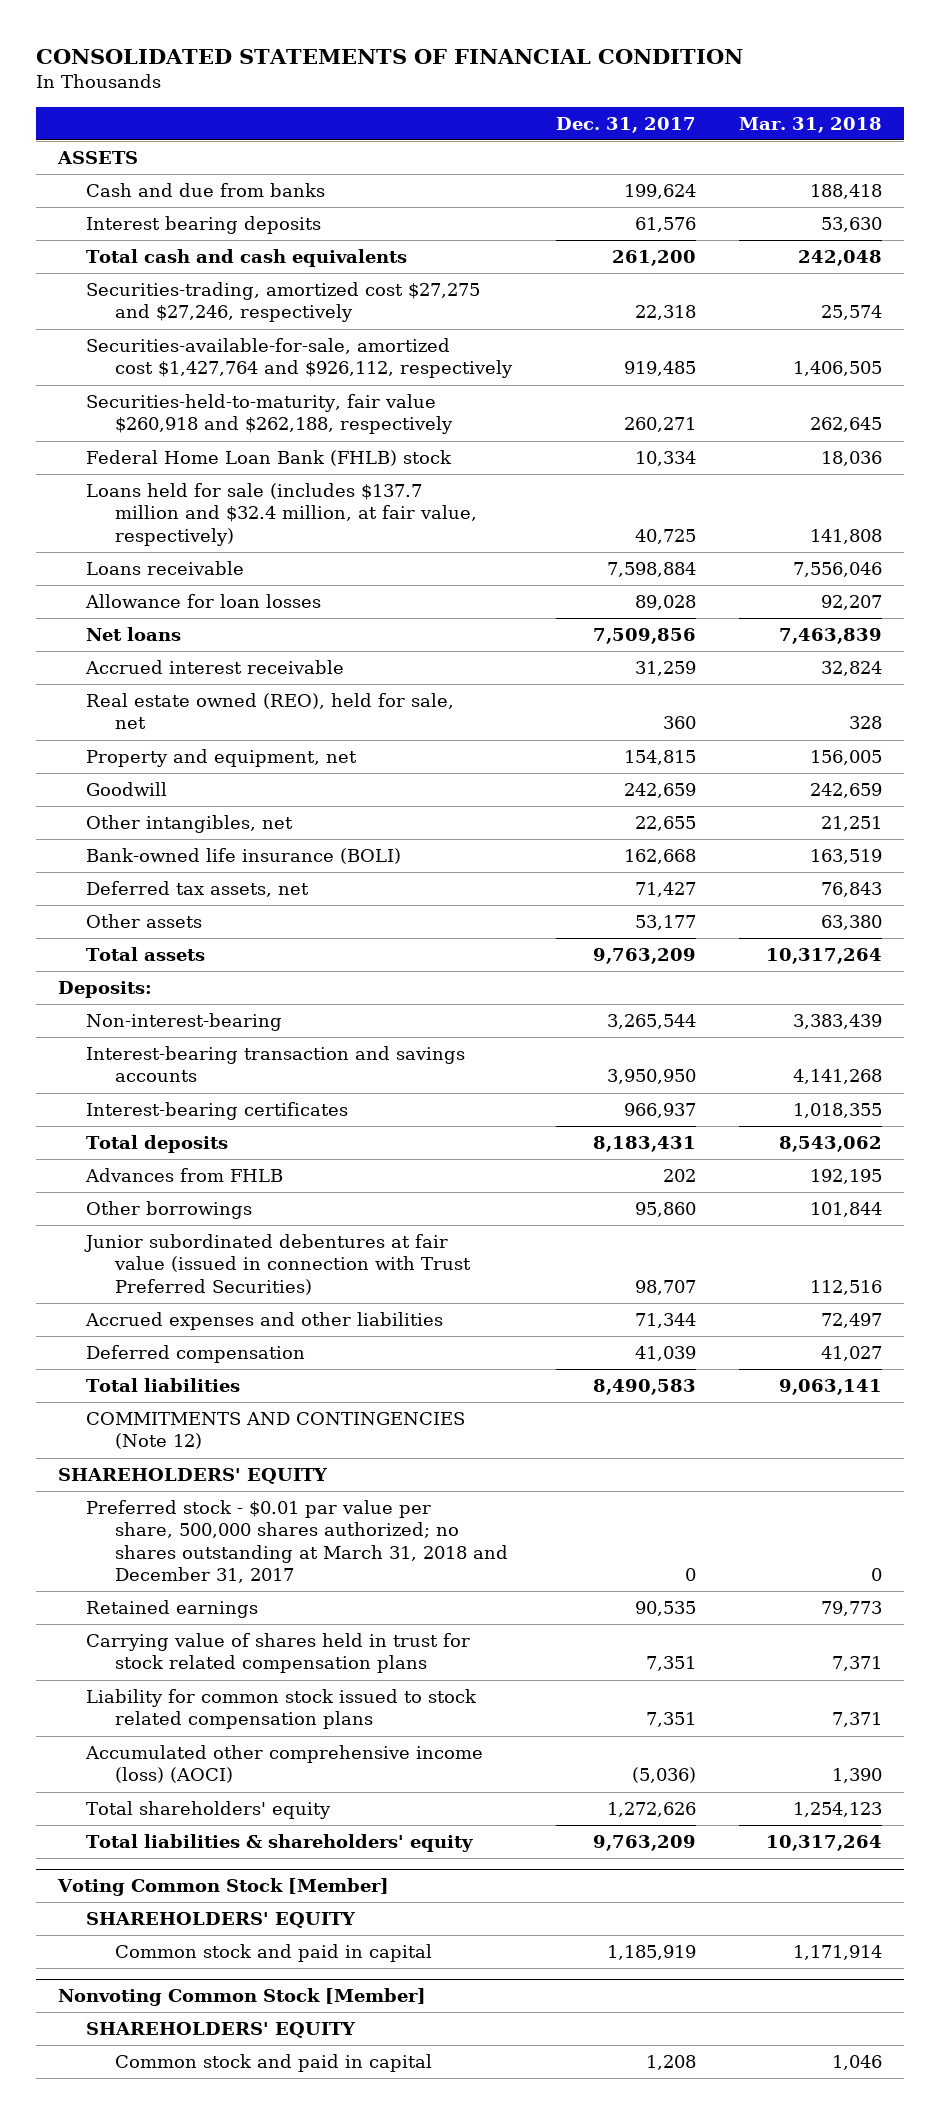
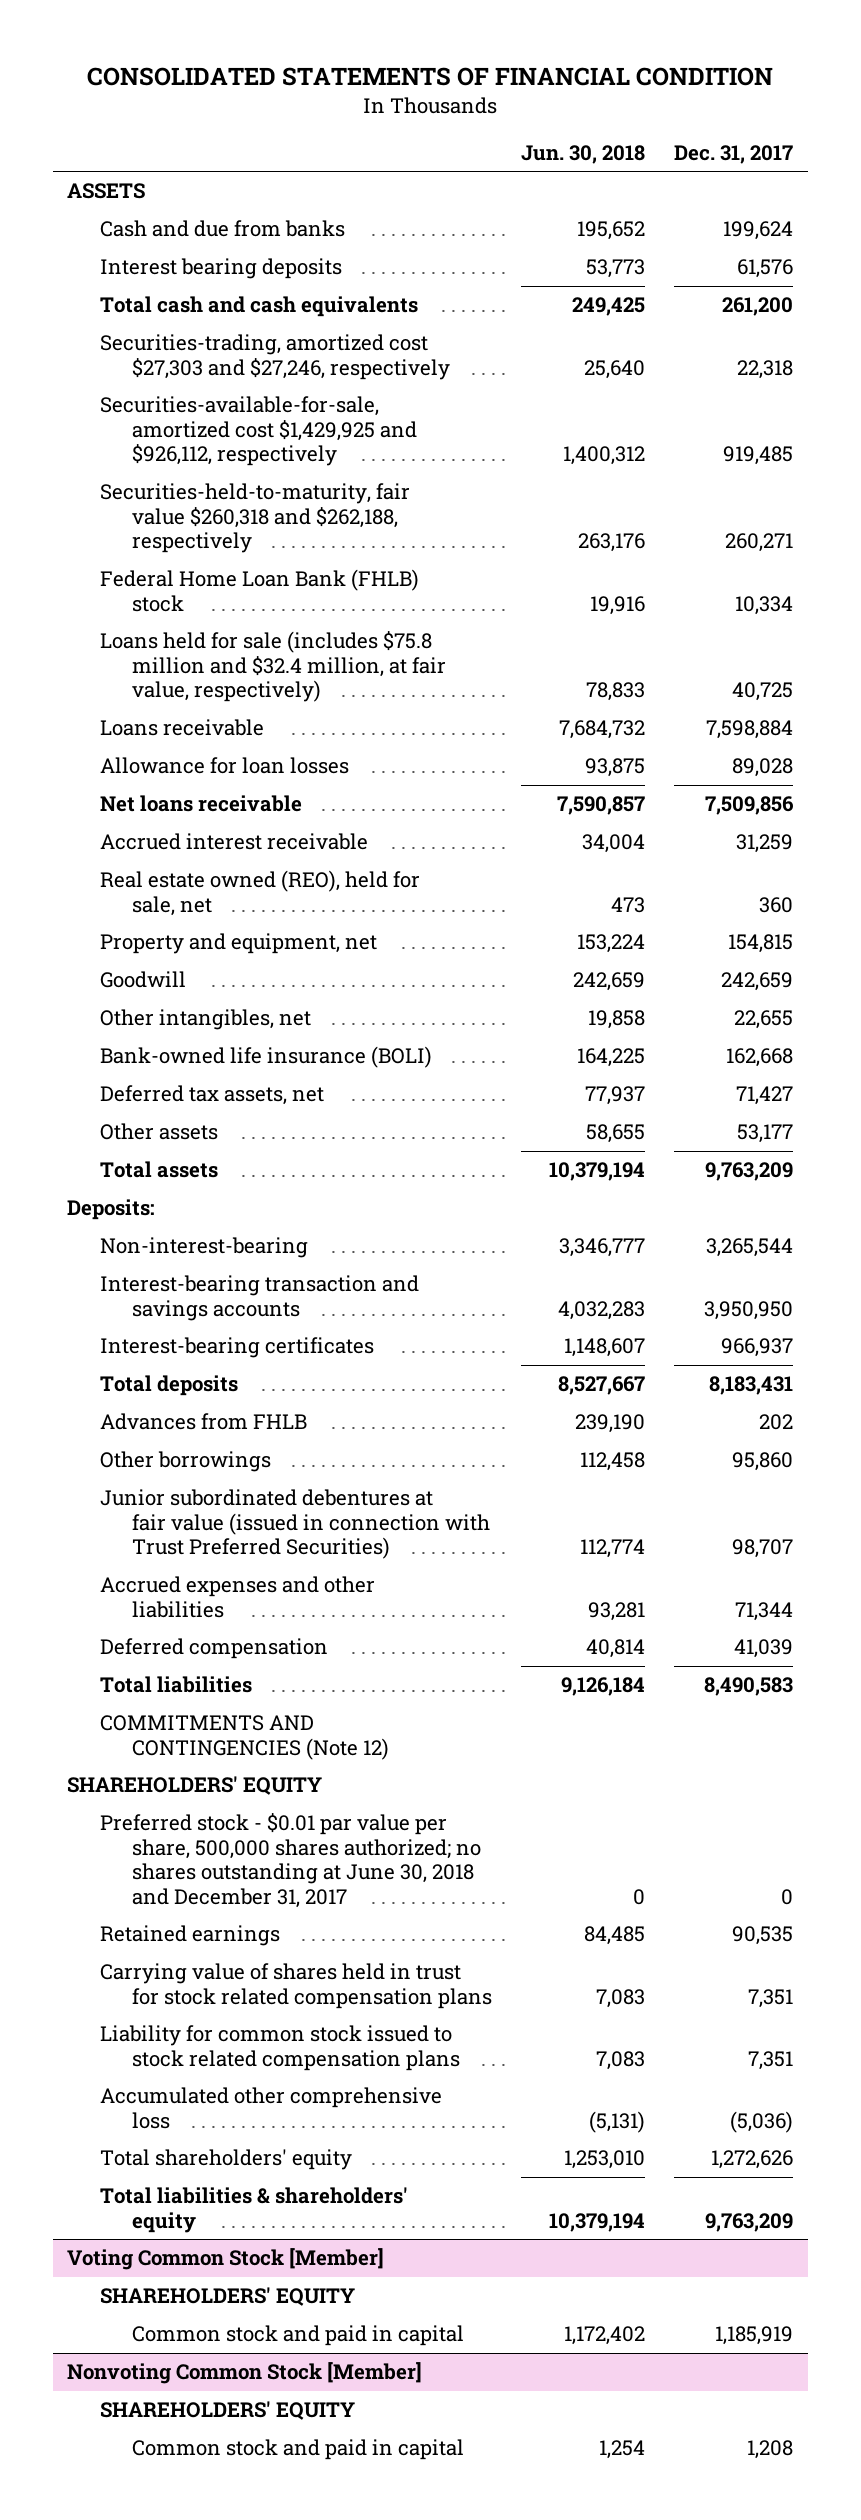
- | Dec. 31, 2017 | Mar. 31, 2018
+ | Jun. 30, 2018 | Dec. 31, 2017
- Securities-trading, amortized cost $27,275 and $27,246, respectively | 22,318 | 25,574
- Securities-available-for-sale, amortized cost $1,427,764 and $926,112, respectively | 919,485 | 1,406,505
- Securities-held-to-maturity, fair value $260,918 and $262,188, respectively | 260,271 | 262,645
+ Securities-trading, amortized cost $27,303 and $27,246, respectively | 25,640 | 22,318
+ Securities-available-for-sale, amortized cost $1,429,925 and $926,112, respectively | 1,400,312 | 919,485
+ Securities-held-to-maturity, fair value $260,318 and $262,188, respectively | 263,176 | 260,271
- Loans held for sale (includes $137.7 million and $32.4 million, at fair value, respectively) | 40,725 | 141,808
+ Loans held for sale (includes $75.8 million and $32.4 million, at fair value, respectively) | 78,833 | 40,725
- Net loans | 7,509,856 | 7,463,839
+ Net loans receivable | 7,590,857 | 7,509,856
- Preferred stock - $0.01 par value per share, 500,000 shares authorized; no shares outstanding at March 31, 2018 and December 31, 2017 | 0 | 0
+ Preferred stock - $0.01 par value per share, 500,000 shares authorized; no shares outstanding at June 30, 2018 and December 31, 2017 | 0 | 0
- Accumulated other comprehensive income (loss) (AOCI) | (5,036) | 1,390
+ Accumulated other comprehensive loss | (5,131) | (5,036)

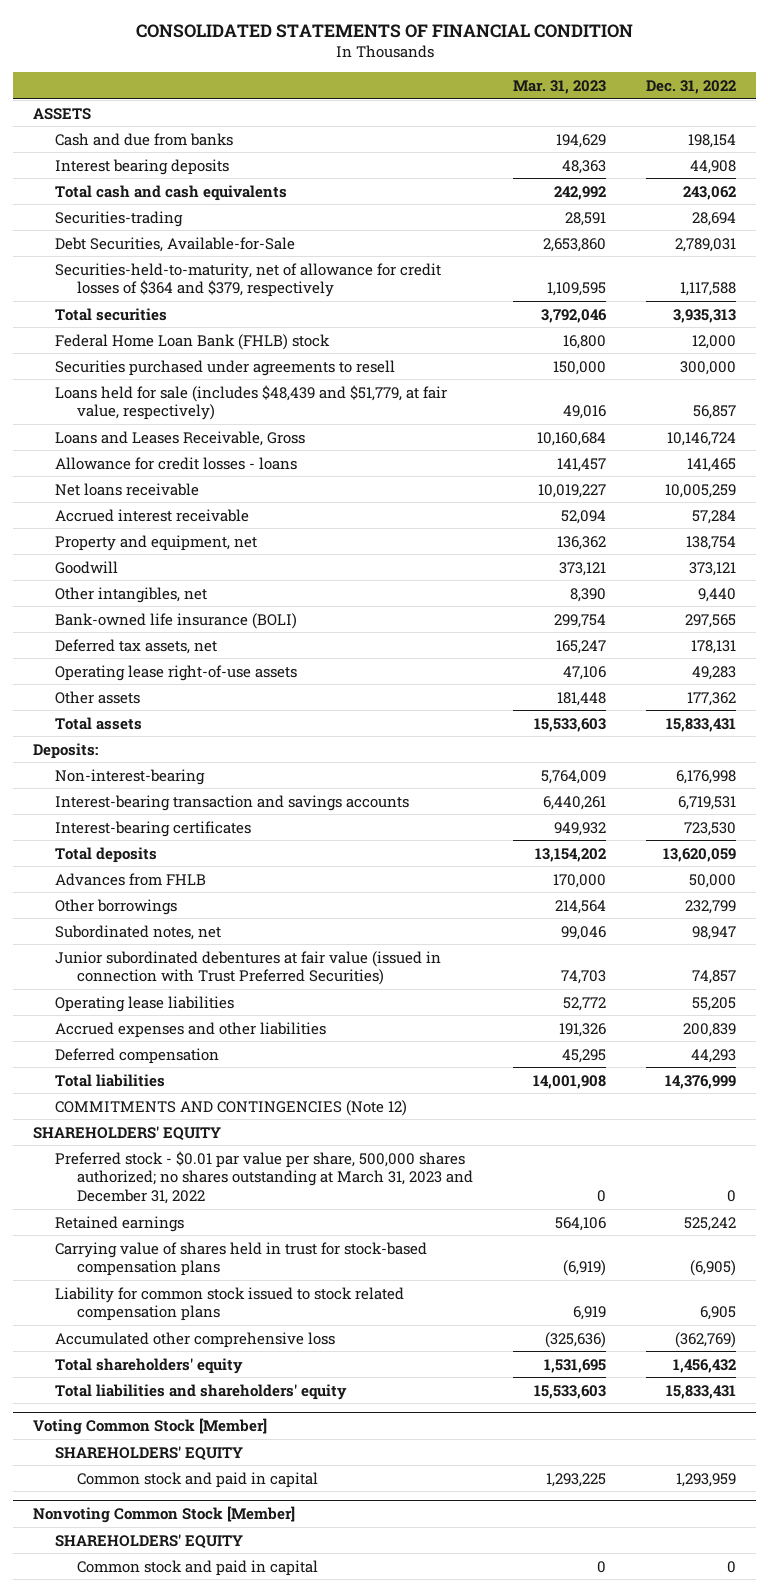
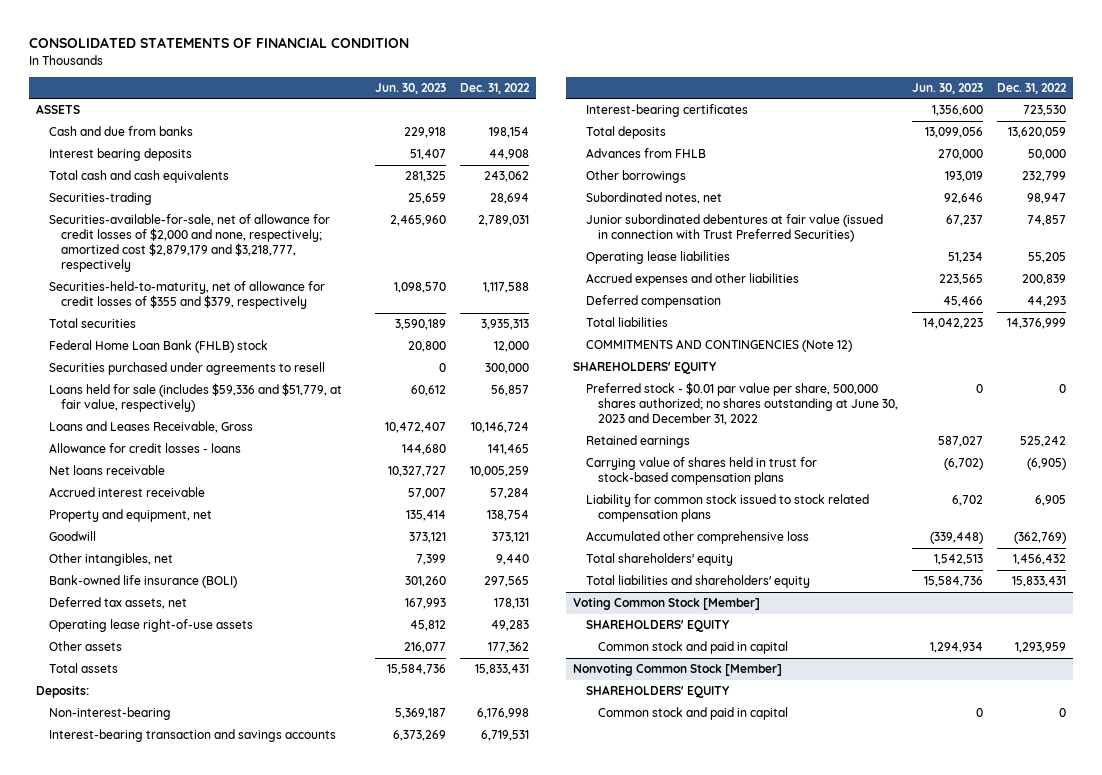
- | Mar. 31, 2023 | Dec. 31, 2022
+ | Jun. 30, 2023 | Dec. 31, 2022
- Debt Securities, Available-for-Sale | 2,653,860 | 2,789,031
- Securities-held-to-maturity, net of allowance for credit losses of $364 and $379, respectively | 1,109,595 | 1,117,588
+ Securities-available-for-sale, net of allowance for credit losses of $2,000 and none, respectively; amortized cost $2,879,179 and $3,218,777, respectively | 2,465,960 | 2,789,031
+ Securities-held-to-maturity, net of allowance for credit losses of $355 and $379, respectively | 1,098,570 | 1,117,588
- Loans held for sale (includes $48,439 and $51,779, at fair value, respectively) | 49,016 | 56,857
+ Loans held for sale (includes $59,336 and $51,779, at fair value, respectively) | 60,612 | 56,857
- Preferred stock - $0.01 par value per share, 500,000 shares authorized; no shares outstanding at March 31, 2023 and December 31, 2022 | 0 | 0
+ Preferred stock - $0.01 par value per share, 500,000 shares authorized; no shares outstanding at June 30, 2023 and December 31, 2022 | 0 | 0

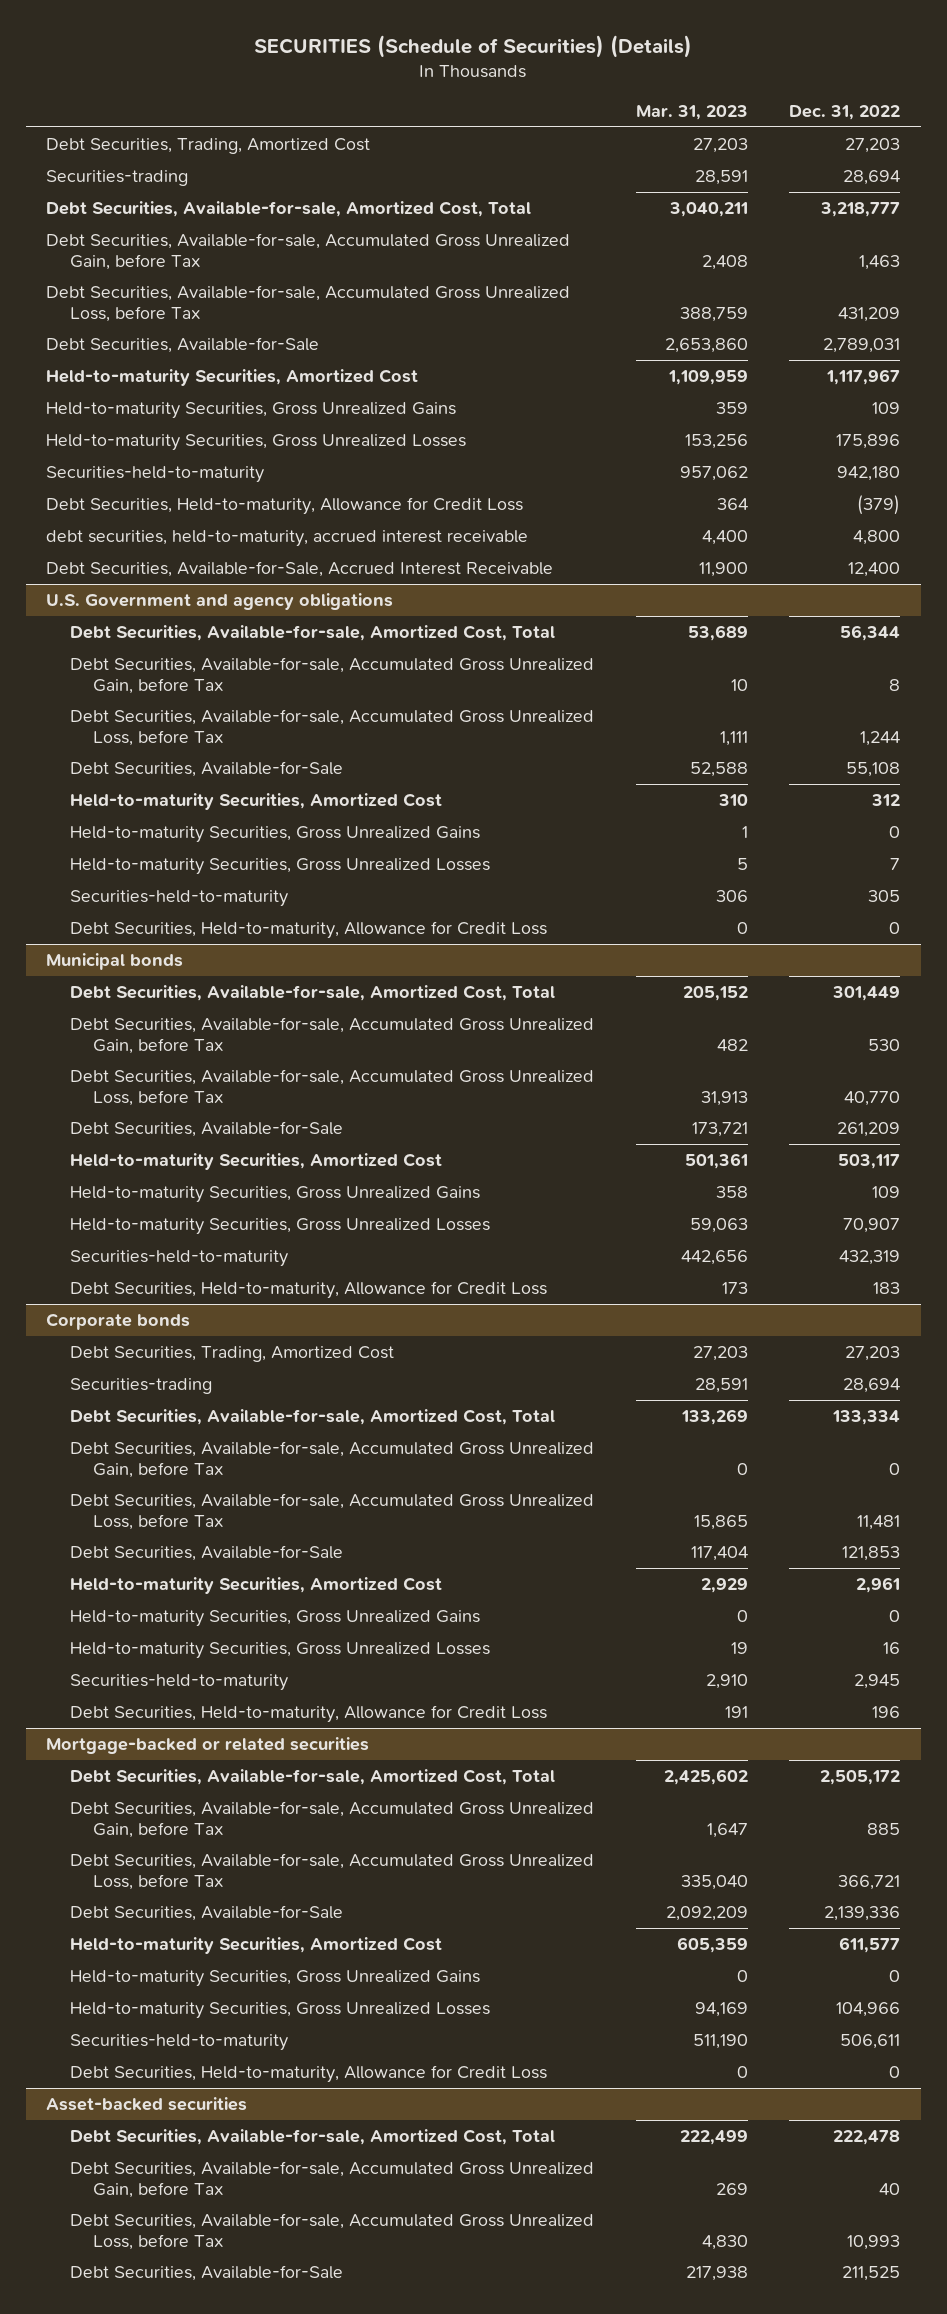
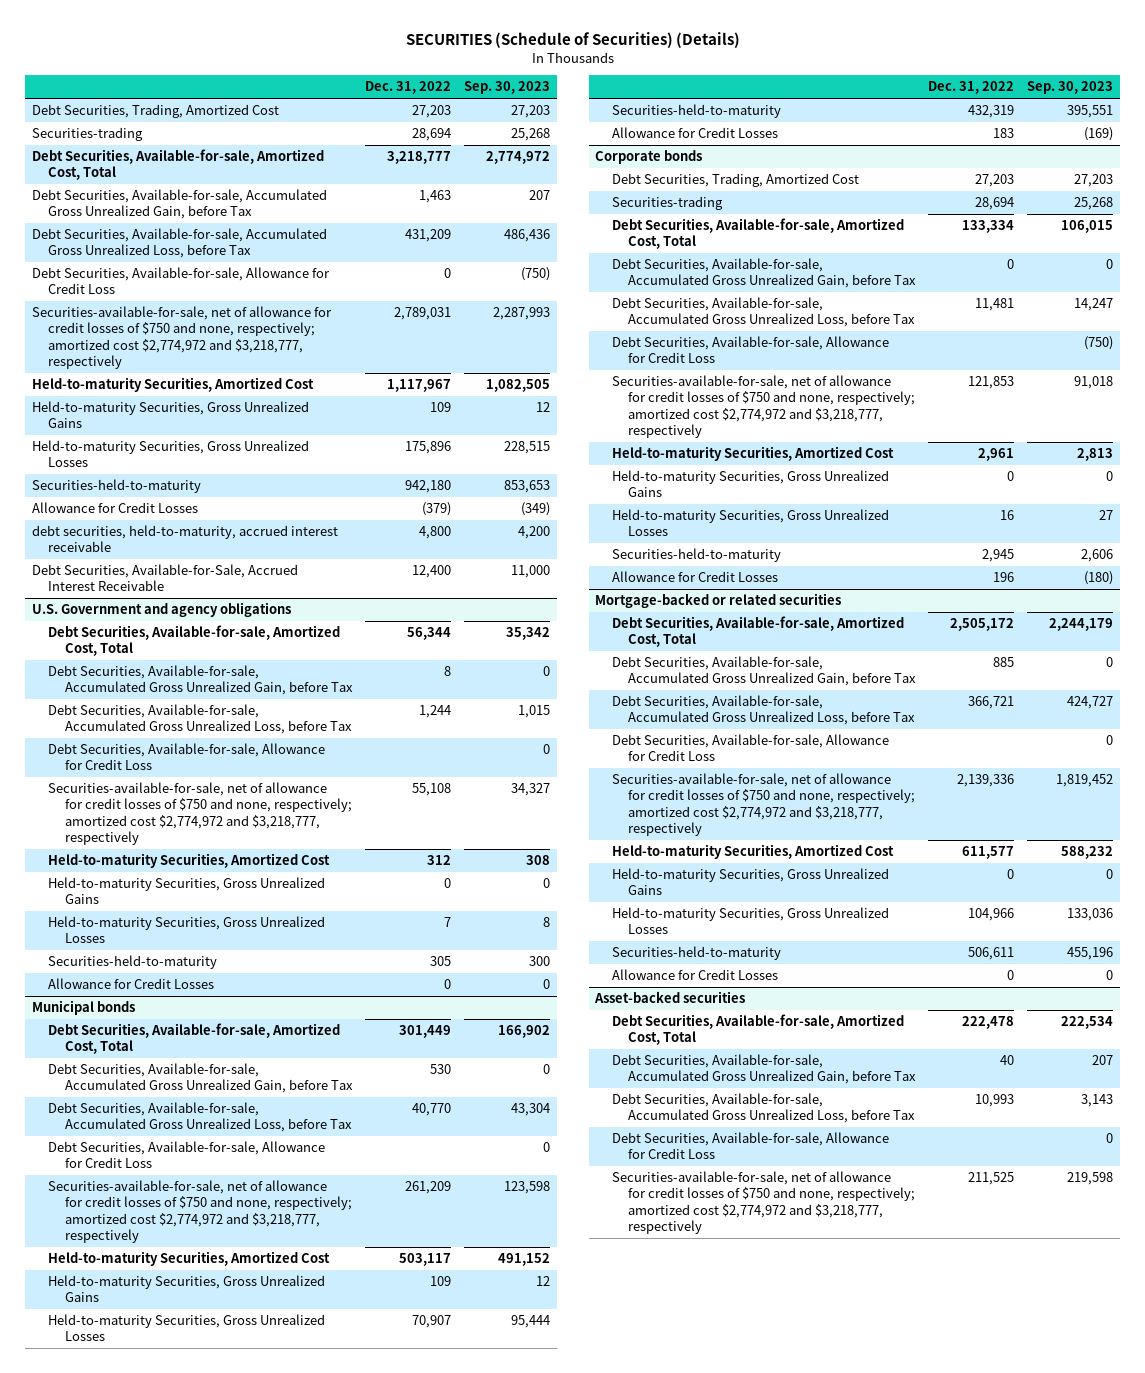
- | Mar. 31, 2023 | Dec. 31, 2022
+ | Dec. 31, 2022 | Sep. 30, 2023
- Debt Securities, Available-for-Sale | 2,653,860 | 2,789,031
+ Debt Securities, Available-for-sale, Allowance for Credit Loss | 0 | (750)
+ Securities-available-for-sale, net of allowance for credit losses of $750 and none, respectively; amortized cost $2,774,972 and $3,218,777, respectively | 2,789,031 | 2,287,993
- Debt Securities, Held-to-maturity, Allowance for Credit Loss | 364 | (379)
+ Allowance for Credit Losses | (379) | (349)
@ U.S. Government and agency obligations
- Debt Securities, Available-for-Sale | 52,588 | 55,108
+ Debt Securities, Available-for-sale, Allowance for Credit Loss | | 0
+ Securities-available-for-sale, net of allowance for credit losses of $750 and none, respectively; amortized cost $2,774,972 and $3,218,777, respectively | 55,108 | 34,327
- Debt Securities, Held-to-maturity, Allowance for Credit Loss | 0 | 0
+ Allowance for Credit Losses | 0 | 0
@ Municipal bonds
- Debt Securities, Available-for-Sale | 173,721 | 261,209
+ Debt Securities, Available-for-sale, Allowance for Credit Loss | | 0
+ Securities-available-for-sale, net of allowance for credit losses of $750 and none, respectively; amortized cost $2,774,972 and $3,218,777, respectively | 261,209 | 123,598
- Debt Securities, Held-to-maturity, Allowance for Credit Loss | 173 | 183
+ Allowance for Credit Losses | 183 | (169)
@ Corporate bonds
- Debt Securities, Available-for-Sale | 117,404 | 121,853
+ Debt Securities, Available-for-sale, Allowance for Credit Loss | | (750)
+ Securities-available-for-sale, net of allowance for credit losses of $750 and none, respectively; amortized cost $2,774,972 and $3,218,777, respectively | 121,853 | 91,018
- Debt Securities, Held-to-maturity, Allowance for Credit Loss | 191 | 196
+ Allowance for Credit Losses | 196 | (180)
@ Mortgage-backed or related securities
- Debt Securities, Available-for-Sale | 2,092,209 | 2,139,336
+ Debt Securities, Available-for-sale, Allowance for Credit Loss | | 0
+ Securities-available-for-sale, net of allowance for credit losses of $750 and none, respectively; amortized cost $2,774,972 and $3,218,777, respectively | 2,139,336 | 1,819,452
- Debt Securities, Held-to-maturity, Allowance for Credit Loss | 0 | 0
+ Allowance for Credit Losses | 0 | 0
@ Asset-backed securities
- Debt Securities, Available-for-Sale | 217,938 | 211,525
+ Debt Securities, Available-for-sale, Allowance for Credit Loss | | 0
+ Securities-available-for-sale, net of allowance for credit losses of $750 and none, respectively; amortized cost $2,774,972 and $3,218,777, respectively | 211,525 | 219,598

